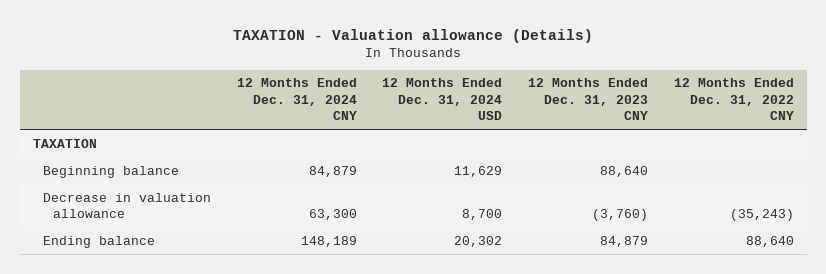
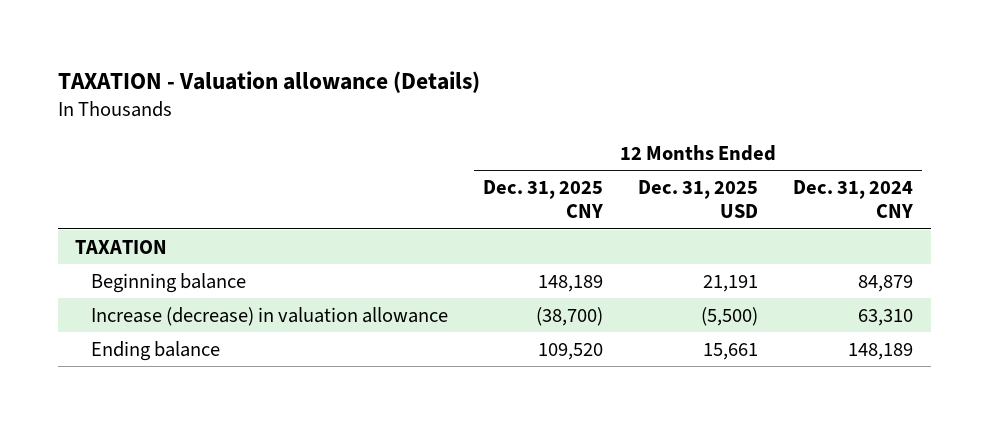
- | 12 Months Ended Dec. 31, 2024 CNY | 12 Months Ended Dec. 31, 2024 USD | 12 Months Ended Dec. 31, 2023 CNY | 12 Months Ended Dec. 31, 2022 CNY
+ | 12 Months Ended Dec. 31, 2025 CNY | 12 Months Ended Dec. 31, 2025 USD | 12 Months Ended Dec. 31, 2024 CNY
- Decrease in valuation allowance | 63,300 | 8,700 | (3,760) | (35,243)
+ Increase (decrease) in valuation allowance | (38,700) | (5,500) | 63,310

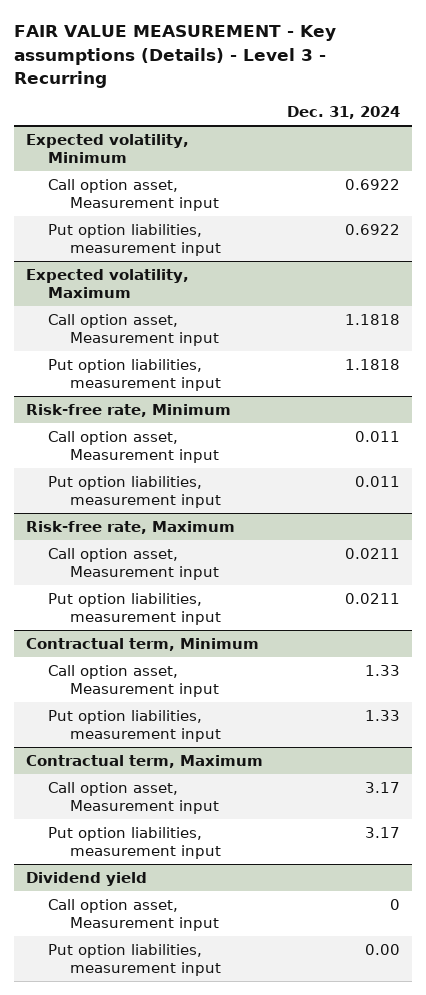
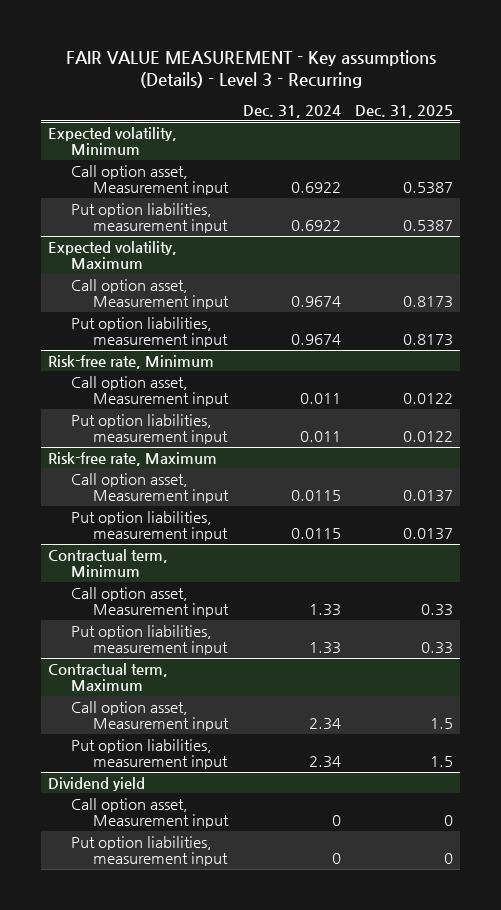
- | Dec. 31, 2024
+ | Dec. 31, 2024 | Dec. 31, 2025
@ Expected volatility, Maximum
- Call option asset, Measurement input | 1.1818
- Put option liabilities, measurement input | 1.1818
+ Call option asset, Measurement input | 0.9674 | 0.8173
+ Put option liabilities, measurement input | 0.9674 | 0.8173
@ Risk-free rate, Maximum
- Call option asset, Measurement input | 0.0211
- Put option liabilities, measurement input | 0.0211
+ Call option asset, Measurement input | 0.0115 | 0.0137
+ Put option liabilities, measurement input | 0.0115 | 0.0137
@ Contractual term, Maximum
- Call option asset, Measurement input | 3.17
- Put option liabilities, measurement input | 3.17
+ Call option asset, Measurement input | 2.34 | 1.5
+ Put option liabilities, measurement input | 2.34 | 1.5
@ Dividend yield
- Put option liabilities, measurement input | 0.00
+ Put option liabilities, measurement input | 0 | 0

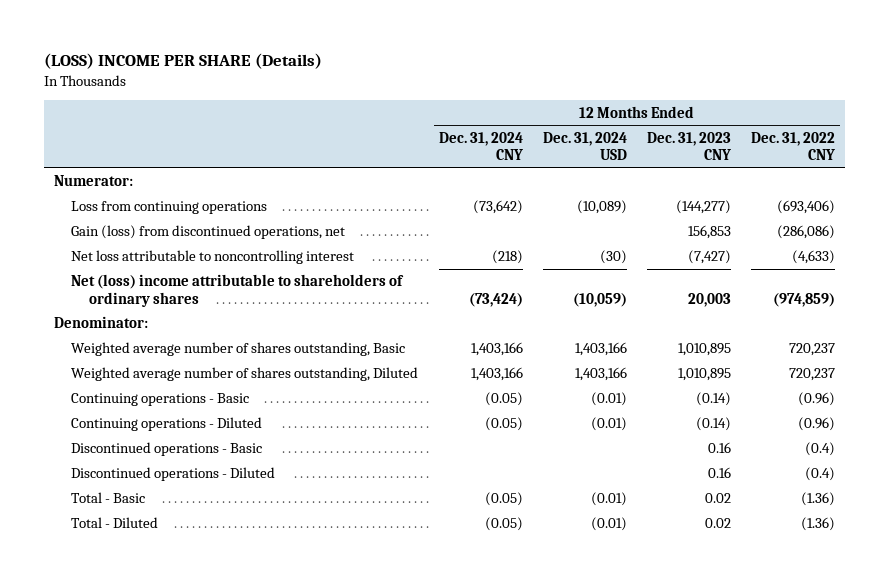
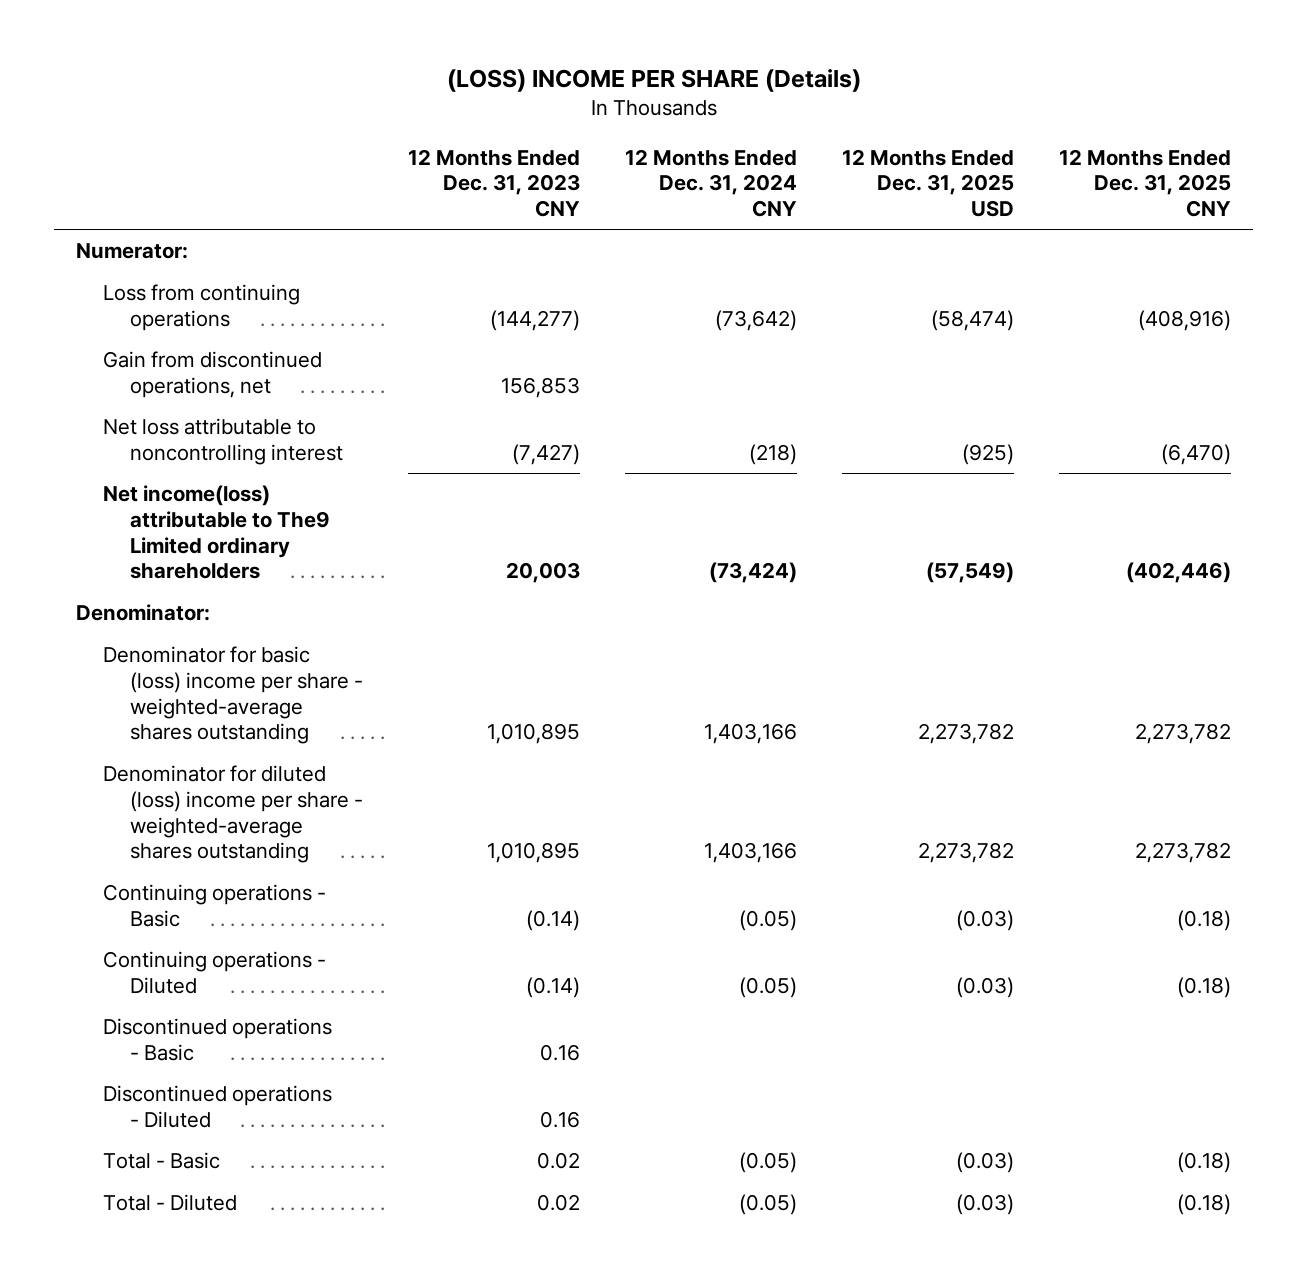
- | 12 Months Ended Dec. 31, 2024 CNY | 12 Months Ended Dec. 31, 2024 USD | 12 Months Ended Dec. 31, 2023 CNY | 12 Months Ended Dec. 31, 2022 CNY
+ | 12 Months Ended Dec. 31, 2023 CNY | 12 Months Ended Dec. 31, 2024 CNY | 12 Months Ended Dec. 31, 2025 USD | 12 Months Ended Dec. 31, 2025 CNY
- Gain (loss) from discontinued operations, net | | | 156,853 | (286,086)
+ Gain from discontinued operations, net | 156,853 | | |
- Net (loss) income attributable to shareholders of ordinary shares | (73,424) | (10,059) | 20,003 | (974,859)
+ Net income(loss) attributable to The9 Limited ordinary shareholders | 20,003 | (73,424) | (57,549) | (402,446)
- Weighted average number of shares outstanding, Basic | 1,403,166 | 1,403,166 | 1,010,895 | 720,237
- Weighted average number of shares outstanding, Diluted | 1,403,166 | 1,403,166 | 1,010,895 | 720,237
+ Denominator for basic (loss) income per share - weighted-average shares outstanding | 1,010,895 | 1,403,166 | 2,273,782 | 2,273,782
+ Denominator for diluted (loss) income per share - weighted-average shares outstanding | 1,010,895 | 1,403,166 | 2,273,782 | 2,273,782

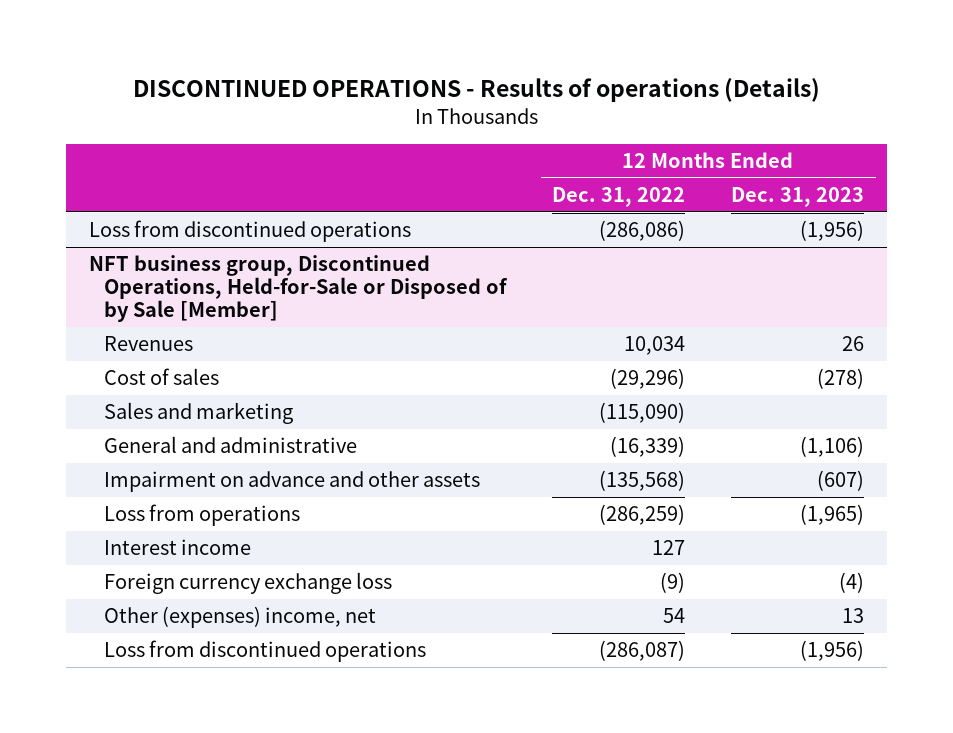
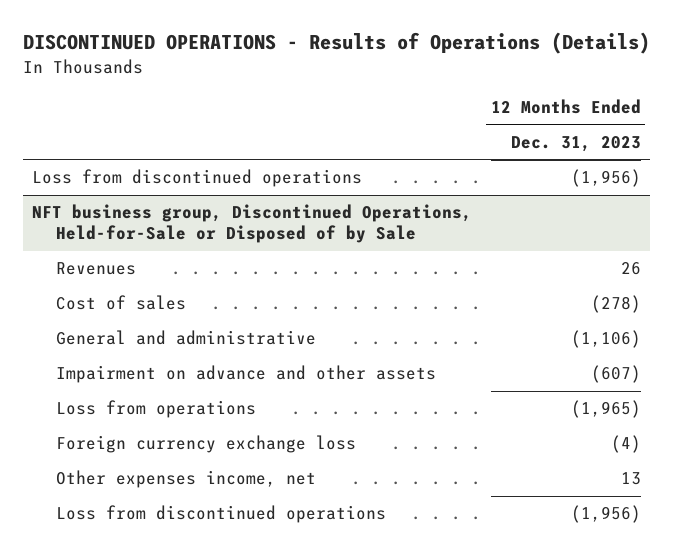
- DISCONTINUED OPERATIONS - Results of operations (Details)
+ DISCONTINUED OPERATIONS - Results of Operations (Details)
- | 12 Months Ended Dec. 31, 2022 | 12 Months Ended Dec. 31, 2023
+ | 12 Months Ended Dec. 31, 2023
- NFT business group, Discontinued Operations, Held-for-Sale or Disposed of by Sale [Member]
+ NFT business group, Discontinued Operations, Held-for-Sale or Disposed of by Sale
- Sales and marketing | (115,090) |
- Interest income | 127 |
- Other (expenses) income, net | 54 | 13
+ Other expenses income, net | 13

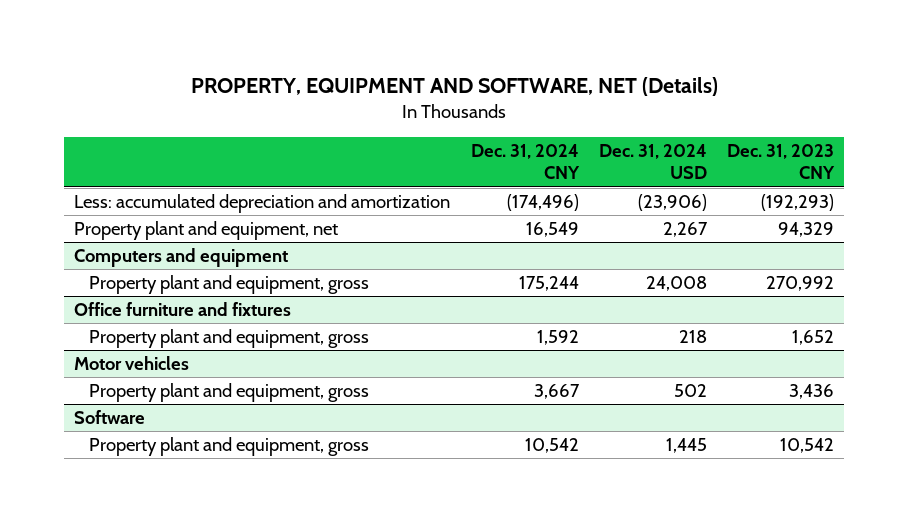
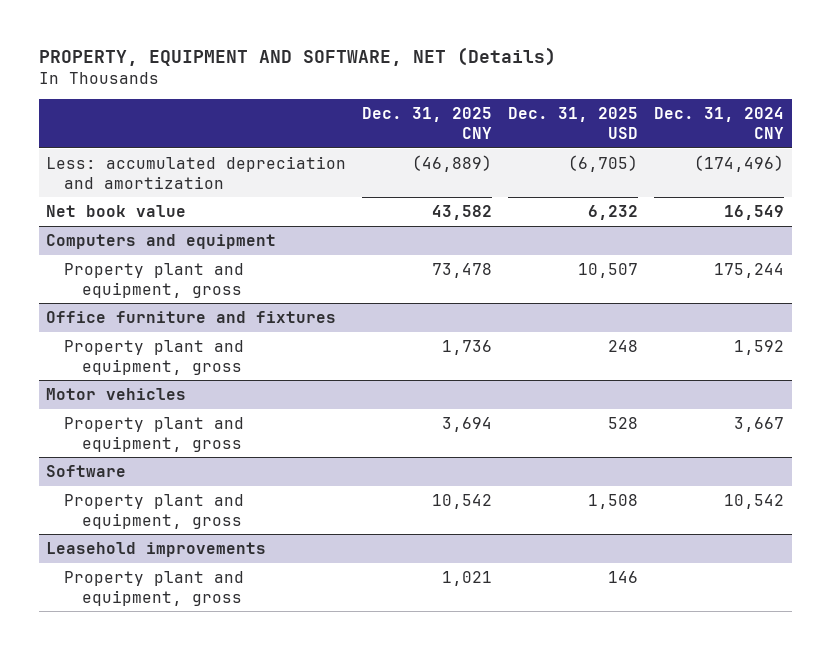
- | Dec. 31, 2024 CNY | Dec. 31, 2024 USD | Dec. 31, 2023 CNY
+ | Dec. 31, 2025 CNY | Dec. 31, 2025 USD | Dec. 31, 2024 CNY
- Property plant and equipment, net | 16,549 | 2,267 | 94,329
+ Net book value | 43,582 | 6,232 | 16,549
+ Leasehold improvements
+ Property plant and equipment, gross | 1,021 | 146 |

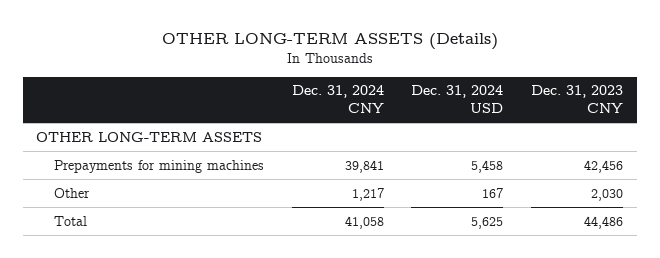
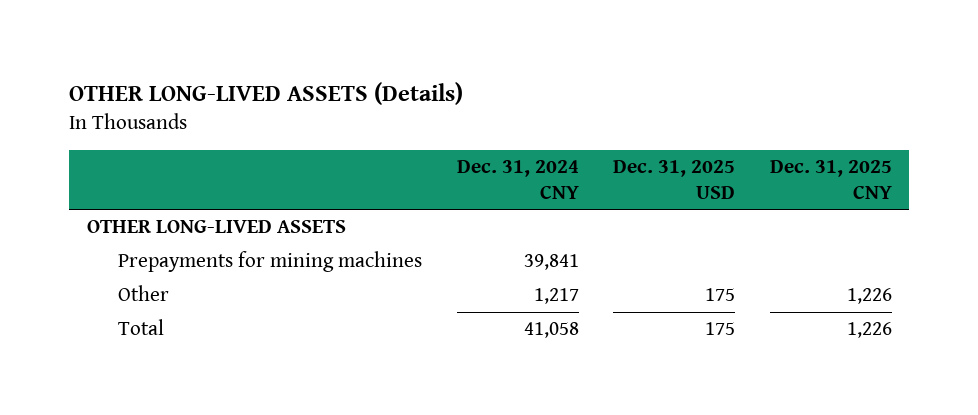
- OTHER LONG-TERM ASSETS (Details)
+ OTHER LONG-LIVED ASSETS (Details)
- | Dec. 31, 2024 CNY | Dec. 31, 2024 USD | Dec. 31, 2023 CNY
+ | Dec. 31, 2024 CNY | Dec. 31, 2025 USD | Dec. 31, 2025 CNY
- OTHER LONG-TERM ASSETS
+ OTHER LONG-LIVED ASSETS

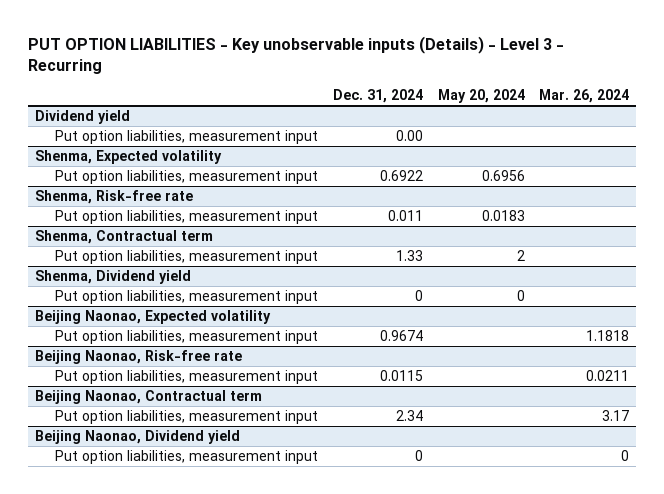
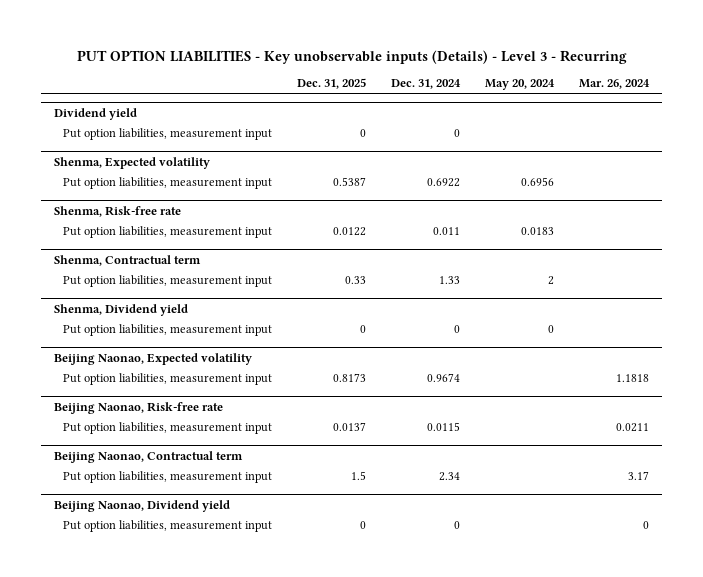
- | Dec. 31, 2024 | May 20, 2024 | Mar. 26, 2024
+ | Dec. 31, 2025 | Dec. 31, 2024 | May 20, 2024 | Mar. 26, 2024
@ Dividend yield
- Put option liabilities, measurement input | 0.00 | |
+ Put option liabilities, measurement input | 0 | 0 | |

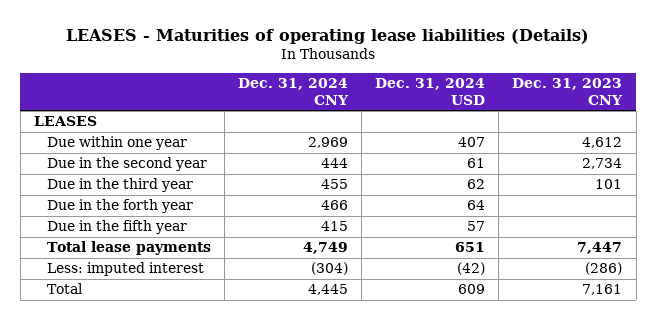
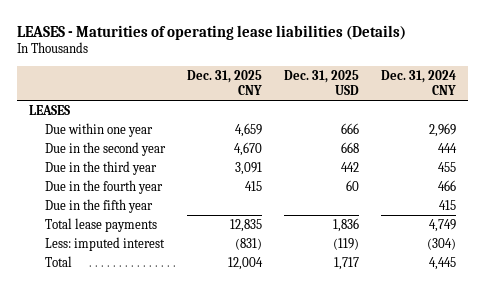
- | Dec. 31, 2024 CNY | Dec. 31, 2024 USD | Dec. 31, 2023 CNY
+ | Dec. 31, 2025 CNY | Dec. 31, 2025 USD | Dec. 31, 2024 CNY
- Due in the forth year | 466 | 64 |
+ Due in the fourth year | 415 | 60 | 466

